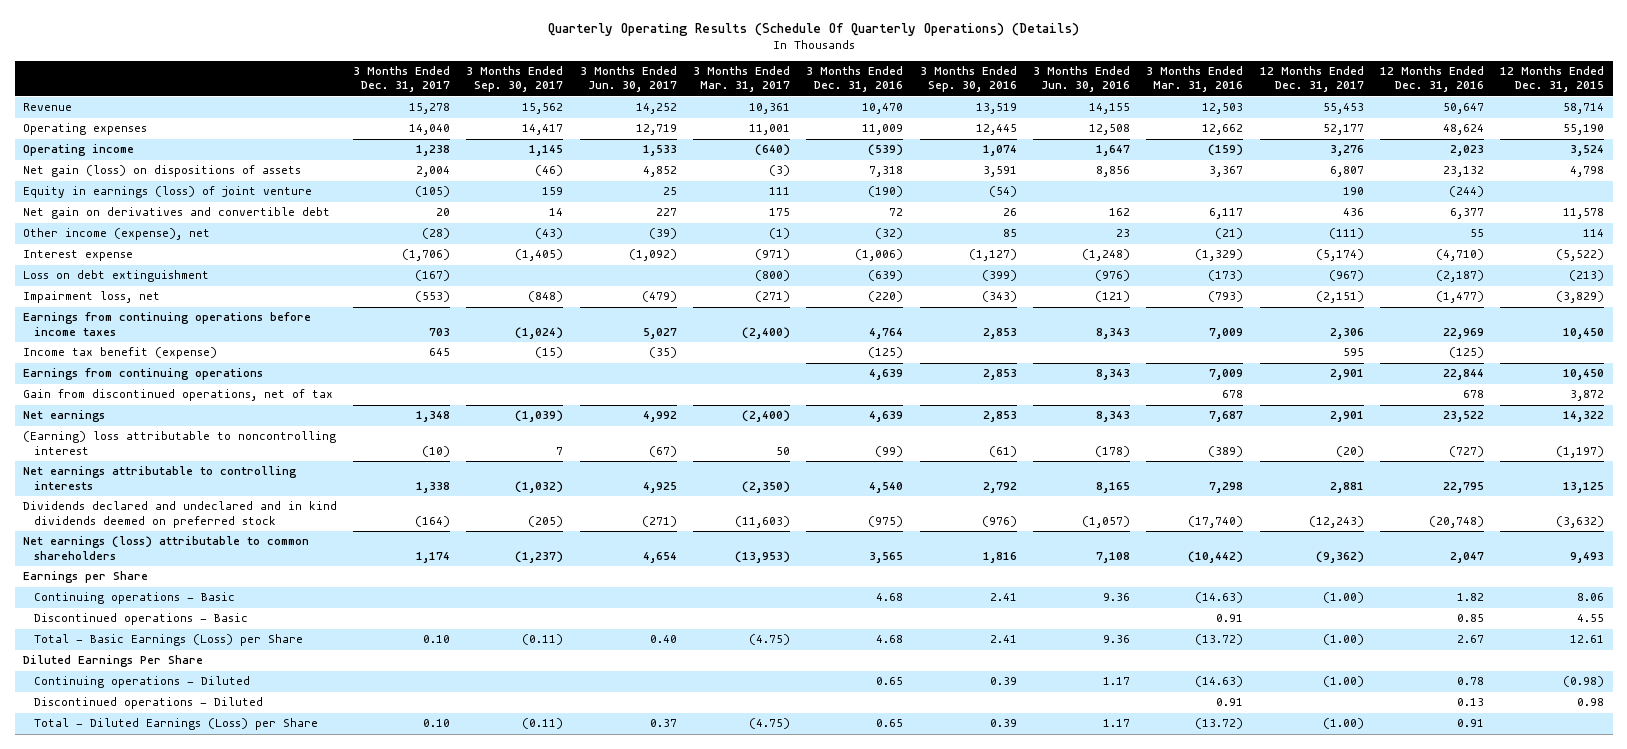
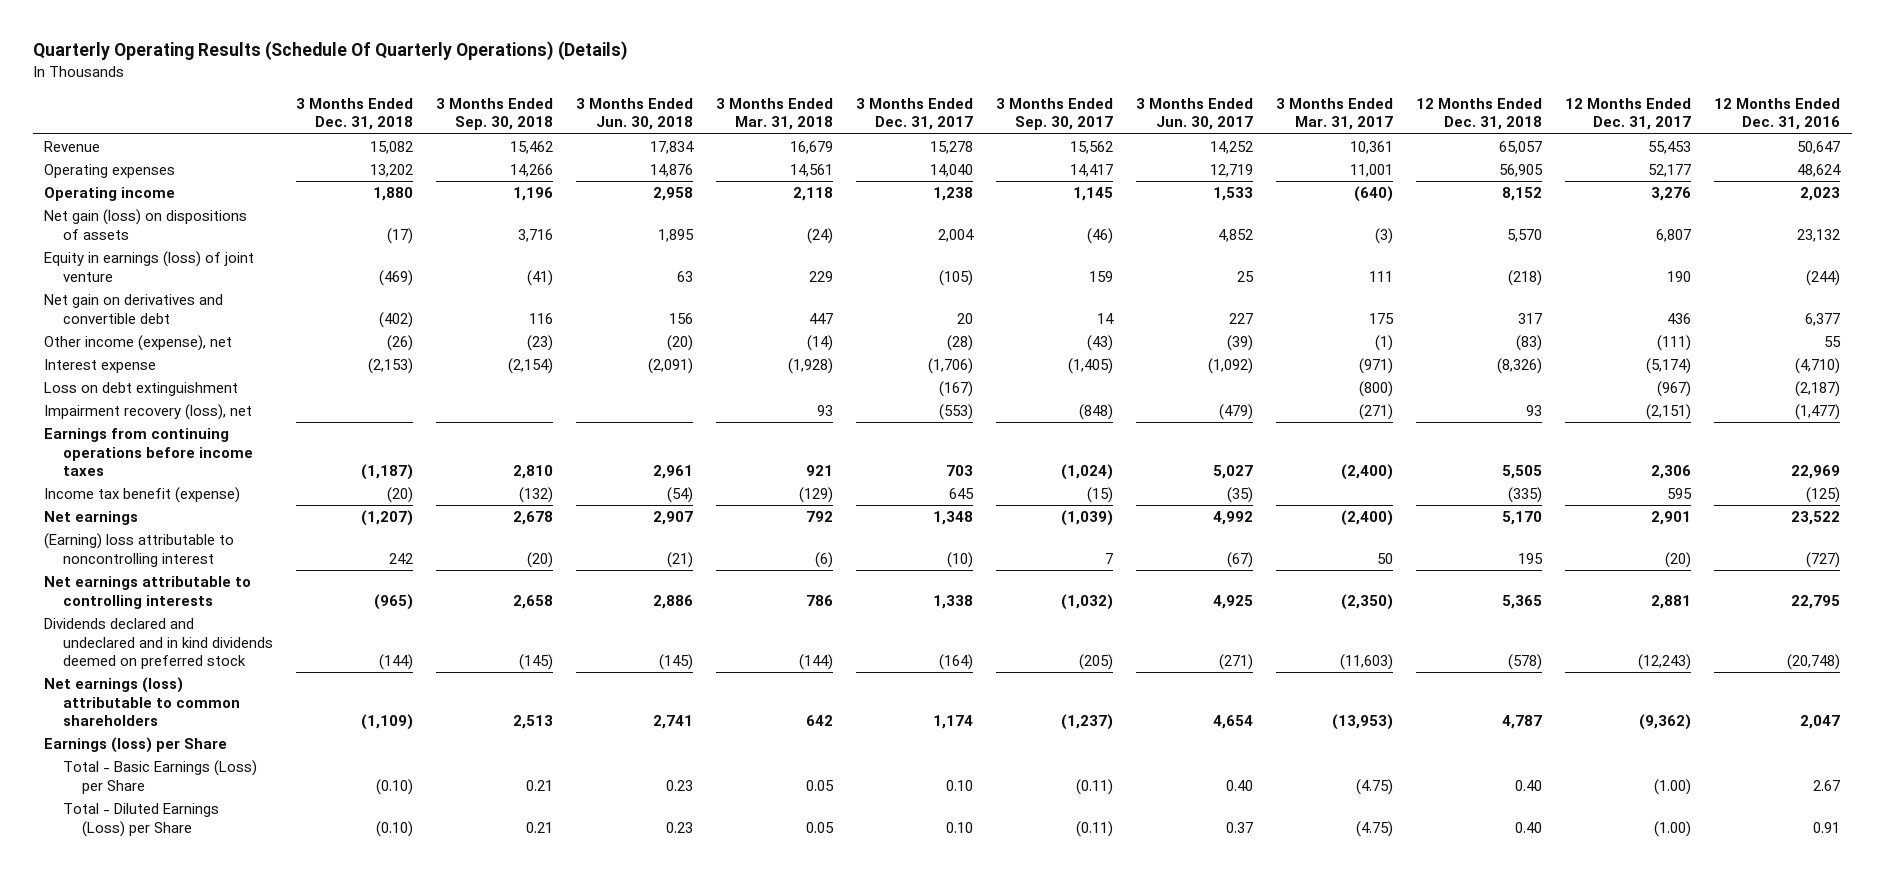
- | 3 Months Ended Dec. 31, 2017 | 3 Months Ended Sep. 30, 2017 | 3 Months Ended Jun. 30, 2017 | 3 Months Ended Mar. 31, 2017 | 3 Months Ended Dec. 31, 2016 | 3 Months Ended Sep. 30, 2016 | 3 Months Ended Jun. 30, 2016 | 3 Months Ended Mar. 31, 2016 | 12 Months Ended Dec. 31, 2017 | 12 Months Ended Dec. 31, 2016 | 12 Months Ended Dec. 31, 2015
+ | 3 Months Ended Dec. 31, 2018 | 3 Months Ended Sep. 30, 2018 | 3 Months Ended Jun. 30, 2018 | 3 Months Ended Mar. 31, 2018 | 3 Months Ended Dec. 31, 2017 | 3 Months Ended Sep. 30, 2017 | 3 Months Ended Jun. 30, 2017 | 3 Months Ended Mar. 31, 2017 | 12 Months Ended Dec. 31, 2018 | 12 Months Ended Dec. 31, 2017 | 12 Months Ended Dec. 31, 2016
- Impairment loss, net | (553) | (848) | (479) | (271) | (220) | (343) | (121) | (793) | (2,151) | (1,477) | (3,829)
+ Impairment recovery (loss), net | | | | 93 | (553) | (848) | (479) | (271) | 93 | (2,151) | (1,477)
- Earnings from continuing operations | | | | | 4,639 | 2,853 | 8,343 | 7,009 | 2,901 | 22,844 | 10,450
- Gain from discontinued operations, net of tax | | | | | | | | 678 | | 678 | 3,872
- Earnings per Share
- Continuing operations - Basic | | | | | 4.68 | 2.41 | 9.36 | (14.63) | (1.00) | 1.82 | 8.06
- Discontinued operations - Basic | | | | | | | | 0.91 | | 0.85 | 4.55
+ Earnings (loss) per Share
- Diluted Earnings Per Share
- Continuing operations - Diluted | | | | | 0.65 | 0.39 | 1.17 | (14.63) | (1.00) | 0.78 | (0.98)
- Discontinued operations - Diluted | | | | | | | | 0.91 | | 0.13 | 0.98

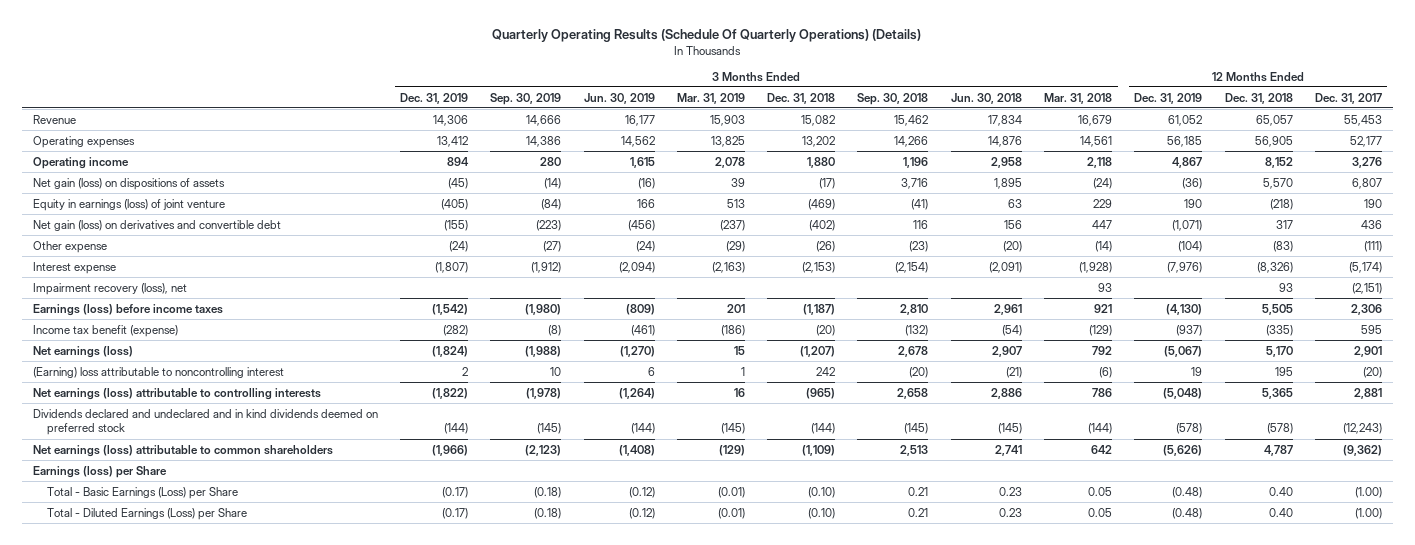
- | 3 Months Ended Dec. 31, 2018 | 3 Months Ended Sep. 30, 2018 | 3 Months Ended Jun. 30, 2018 | 3 Months Ended Mar. 31, 2018 | 3 Months Ended Dec. 31, 2017 | 3 Months Ended Sep. 30, 2017 | 3 Months Ended Jun. 30, 2017 | 3 Months Ended Mar. 31, 2017 | 12 Months Ended Dec. 31, 2018 | 12 Months Ended Dec. 31, 2017 | 12 Months Ended Dec. 31, 2016
+ | 3 Months Ended Dec. 31, 2019 | 3 Months Ended Sep. 30, 2019 | 3 Months Ended Jun. 30, 2019 | 3 Months Ended Mar. 31, 2019 | 3 Months Ended Dec. 31, 2018 | 3 Months Ended Sep. 30, 2018 | 3 Months Ended Jun. 30, 2018 | 3 Months Ended Mar. 31, 2018 | 12 Months Ended Dec. 31, 2019 | 12 Months Ended Dec. 31, 2018 | 12 Months Ended Dec. 31, 2017
- Net gain on derivatives and convertible debt | (402) | 116 | 156 | 447 | 20 | 14 | 227 | 175 | 317 | 436 | 6,377
- Other income (expense), net | (26) | (23) | (20) | (14) | (28) | (43) | (39) | (1) | (83) | (111) | 55
+ Net gain (loss) on derivatives and convertible debt | (155) | (223) | (456) | (237) | (402) | 116 | 156 | 447 | (1,071) | 317 | 436
+ Other expense | (24) | (27) | (24) | (29) | (26) | (23) | (20) | (14) | (104) | (83) | (111)
- Loss on debt extinguishment | | | | | (167) | | | (800) | | (967) | (2,187)
- Earnings from continuing operations before income taxes | (1,187) | 2,810 | 2,961 | 921 | 703 | (1,024) | 5,027 | (2,400) | 5,505 | 2,306 | 22,969
+ Earnings (loss) before income taxes | (1,542) | (1,980) | (809) | 201 | (1,187) | 2,810 | 2,961 | 921 | (4,130) | 5,505 | 2,306
- Net earnings | (1,207) | 2,678 | 2,907 | 792 | 1,348 | (1,039) | 4,992 | (2,400) | 5,170 | 2,901 | 23,522
+ Net earnings (loss) | (1,824) | (1,988) | (1,270) | 15 | (1,207) | 2,678 | 2,907 | 792 | (5,067) | 5,170 | 2,901
- Net earnings attributable to controlling interests | (965) | 2,658 | 2,886 | 786 | 1,338 | (1,032) | 4,925 | (2,350) | 5,365 | 2,881 | 22,795
+ Net earnings (loss) attributable to controlling interests | (1,822) | (1,978) | (1,264) | 16 | (965) | 2,658 | 2,886 | 786 | (5,048) | 5,365 | 2,881

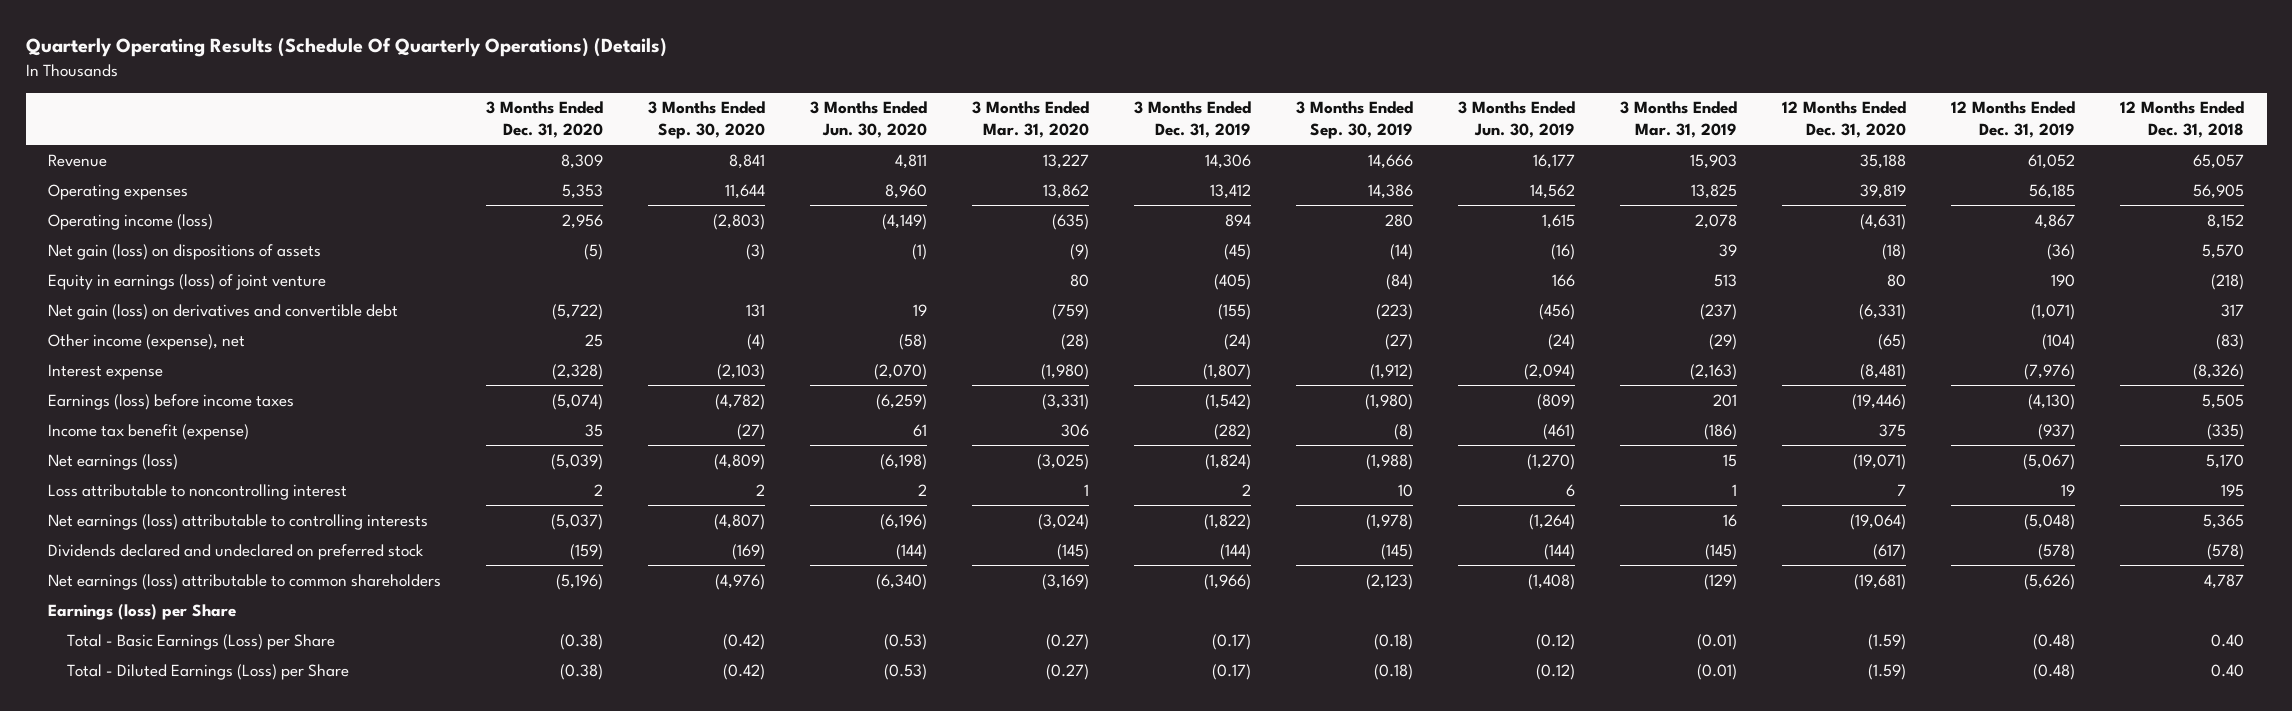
- | 3 Months Ended Dec. 31, 2019 | 3 Months Ended Sep. 30, 2019 | 3 Months Ended Jun. 30, 2019 | 3 Months Ended Mar. 31, 2019 | 3 Months Ended Dec. 31, 2018 | 3 Months Ended Sep. 30, 2018 | 3 Months Ended Jun. 30, 2018 | 3 Months Ended Mar. 31, 2018 | 12 Months Ended Dec. 31, 2019 | 12 Months Ended Dec. 31, 2018 | 12 Months Ended Dec. 31, 2017
+ | 3 Months Ended Dec. 31, 2020 | 3 Months Ended Sep. 30, 2020 | 3 Months Ended Jun. 30, 2020 | 3 Months Ended Mar. 31, 2020 | 3 Months Ended Dec. 31, 2019 | 3 Months Ended Sep. 30, 2019 | 3 Months Ended Jun. 30, 2019 | 3 Months Ended Mar. 31, 2019 | 12 Months Ended Dec. 31, 2020 | 12 Months Ended Dec. 31, 2019 | 12 Months Ended Dec. 31, 2018
- Operating income | 894 | 280 | 1,615 | 2,078 | 1,880 | 1,196 | 2,958 | 2,118 | 4,867 | 8,152 | 3,276
+ Operating income (loss) | 2,956 | (2,803) | (4,149) | (635) | 894 | 280 | 1,615 | 2,078 | (4,631) | 4,867 | 8,152
- Other expense | (24) | (27) | (24) | (29) | (26) | (23) | (20) | (14) | (104) | (83) | (111)
+ Other income (expense), net | 25 | (4) | (58) | (28) | (24) | (27) | (24) | (29) | (65) | (104) | (83)
- Impairment recovery (loss), net | | | | | | | | 93 | | 93 | (2,151)
- (Earning) loss attributable to noncontrolling interest | 2 | 10 | 6 | 1 | 242 | (20) | (21) | (6) | 19 | 195 | (20)
+ Loss attributable to noncontrolling interest | 2 | 2 | 2 | 1 | 2 | 10 | 6 | 1 | 7 | 19 | 195
- Dividends declared and undeclared and in kind dividends deemed on preferred stock | (144) | (145) | (144) | (145) | (144) | (145) | (145) | (144) | (578) | (578) | (12,243)
+ Dividends declared and undeclared on preferred stock | (159) | (169) | (144) | (145) | (144) | (145) | (144) | (145) | (617) | (578) | (578)

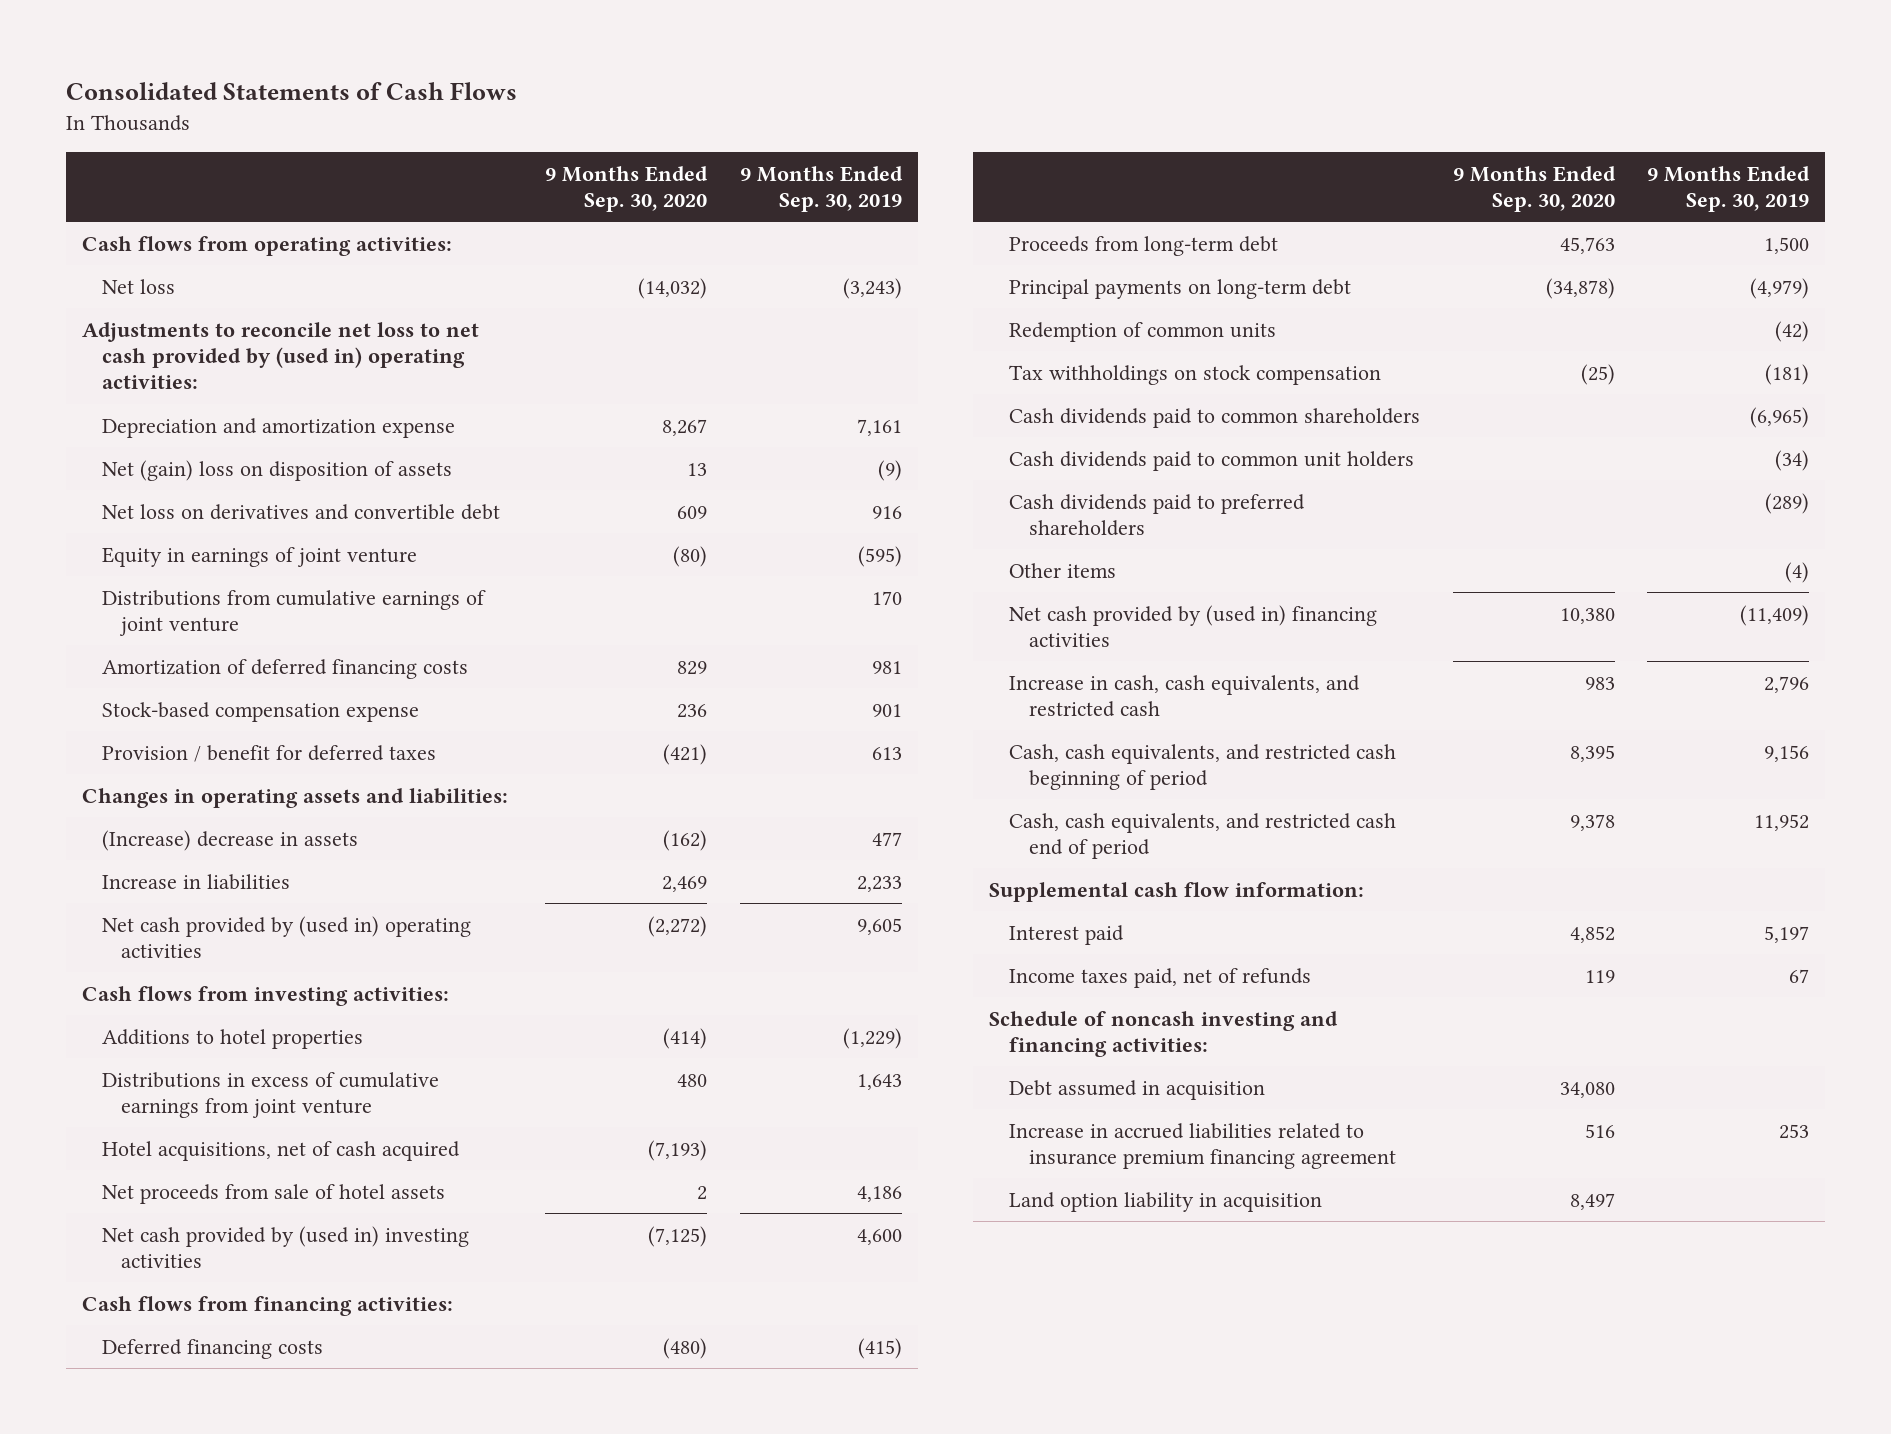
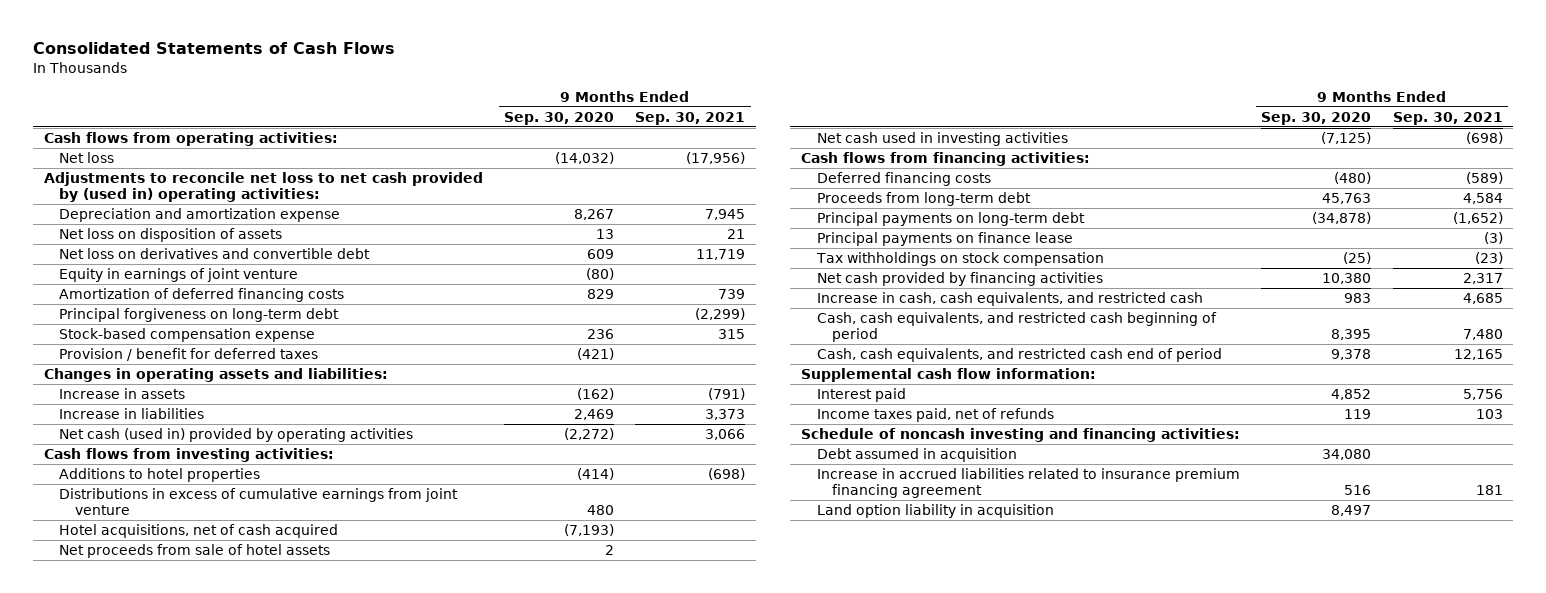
- | 9 Months Ended Sep. 30, 2020 | 9 Months Ended Sep. 30, 2019
+ | 9 Months Ended Sep. 30, 2020 | 9 Months Ended Sep. 30, 2021
- Net (gain) loss on disposition of assets | 13 | (9)
+ Net loss on disposition of assets | 13 | 21
- Distributions from cumulative earnings of joint venture | | 170
+ Principal forgiveness on long-term debt | | (2,299)
- (Increase) decrease in assets | (162) | 477
+ Increase in assets | (162) | (791)
- Net cash provided by (used in) operating activities | (2,272) | 9,605
+ Net cash (used in) provided by operating activities | (2,272) | 3,066
- Net cash provided by (used in) investing activities | (7,125) | 4,600
+ Net cash used in investing activities | (7,125) | (698)
- Redemption of common units | | (42)
+ Principal payments on finance lease | | (3)
- Cash dividends paid to common shareholders | | (6,965)
- Cash dividends paid to common unit holders | | (34)
- Cash dividends paid to preferred shareholders | | (289)
- Other items | | (4)
- Net cash provided by (used in) financing activities | 10,380 | (11,409)
+ Net cash provided by financing activities | 10,380 | 2,317

